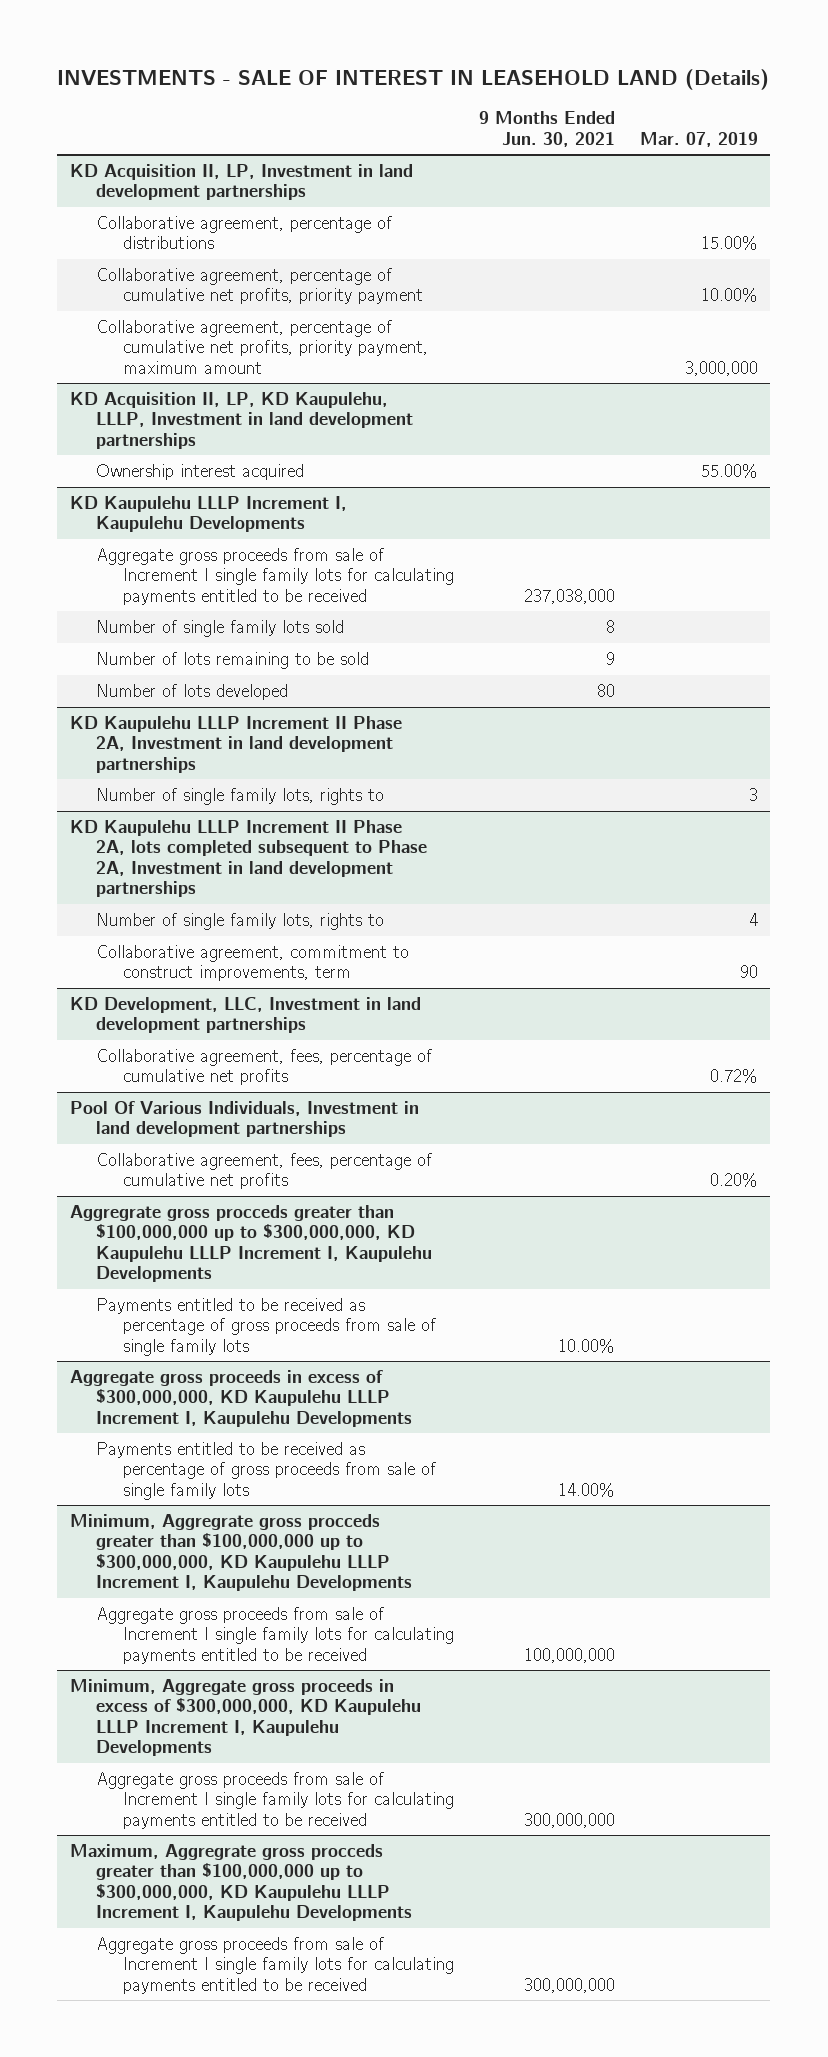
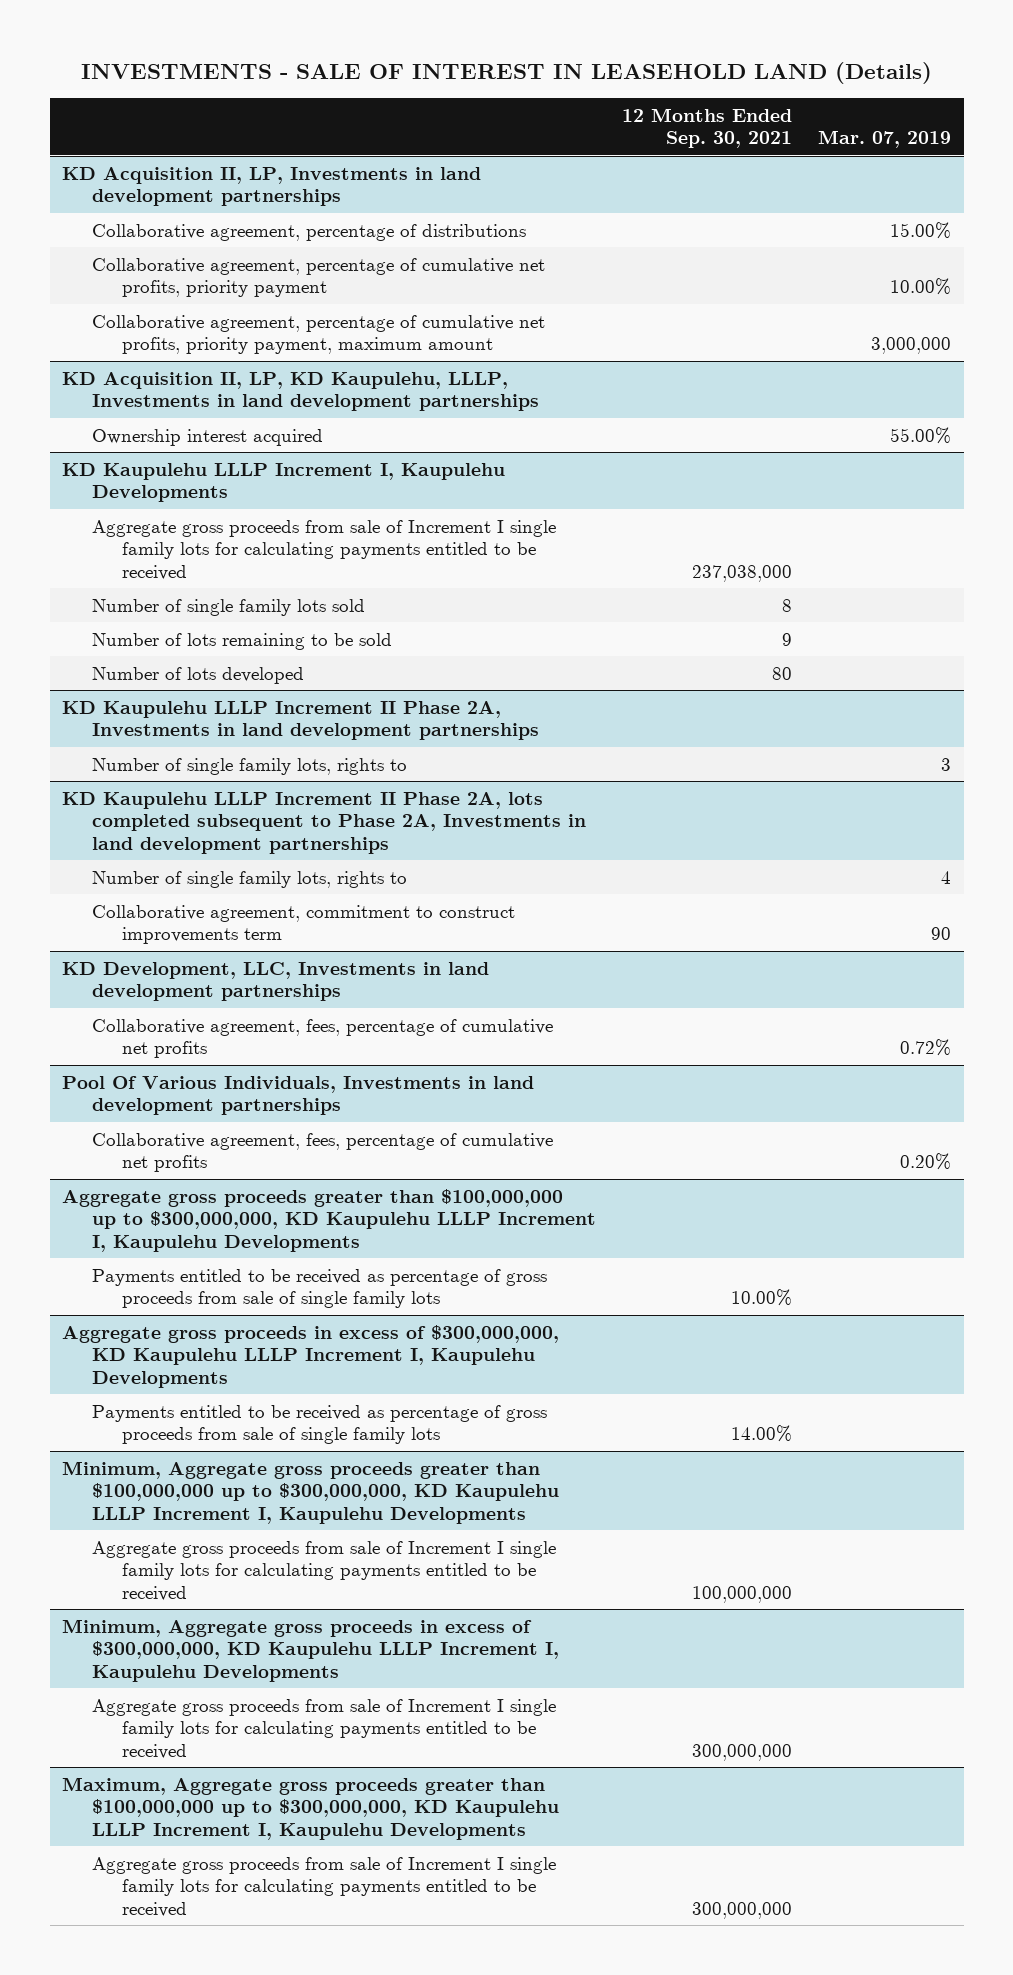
- | 9 Months Ended Jun. 30, 2021 | Mar. 07, 2019
+ | 12 Months Ended Sep. 30, 2021 | Mar. 07, 2019
- KD Acquisition II, LP, Investment in land development partnerships
+ KD Acquisition II, LP, Investments in land development partnerships
- KD Acquisition II, LP, KD Kaupulehu, LLLP, Investment in land development partnerships
+ KD Acquisition II, LP, KD Kaupulehu, LLLP, Investments in land development partnerships
- KD Kaupulehu LLLP Increment II Phase 2A, Investment in land development partnerships
+ KD Kaupulehu LLLP Increment II Phase 2A, Investments in land development partnerships
- KD Kaupulehu LLLP Increment II Phase 2A, lots completed subsequent to Phase 2A, Investment in land development partnerships
+ KD Kaupulehu LLLP Increment II Phase 2A, lots completed subsequent to Phase 2A, Investments in land development partnerships
- Collaborative agreement, commitment to construct improvements, term | | 90
- KD Development, LLC, Investment in land development partnerships
+ Collaborative agreement, commitment to construct improvements term | | 90
+ KD Development, LLC, Investments in land development partnerships
- Pool Of Various Individuals, Investment in land development partnerships
+ Pool Of Various Individuals, Investments in land development partnerships
- Aggregrate gross procceds greater than $100,000,000 up to $300,000,000, KD Kaupulehu LLLP Increment I, Kaupulehu Developments
+ Aggregate gross proceeds greater than $100,000,000 up to $300,000,000, KD Kaupulehu LLLP Increment I, Kaupulehu Developments
- Minimum, Aggregrate gross procceds greater than $100,000,000 up to $300,000,000, KD Kaupulehu LLLP Increment I, Kaupulehu Developments
+ Minimum, Aggregate gross proceeds greater than $100,000,000 up to $300,000,000, KD Kaupulehu LLLP Increment I, Kaupulehu Developments
- Maximum, Aggregrate gross procceds greater than $100,000,000 up to $300,000,000, KD Kaupulehu LLLP Increment I, Kaupulehu Developments
+ Maximum, Aggregate gross proceeds greater than $100,000,000 up to $300,000,000, KD Kaupulehu LLLP Increment I, Kaupulehu Developments

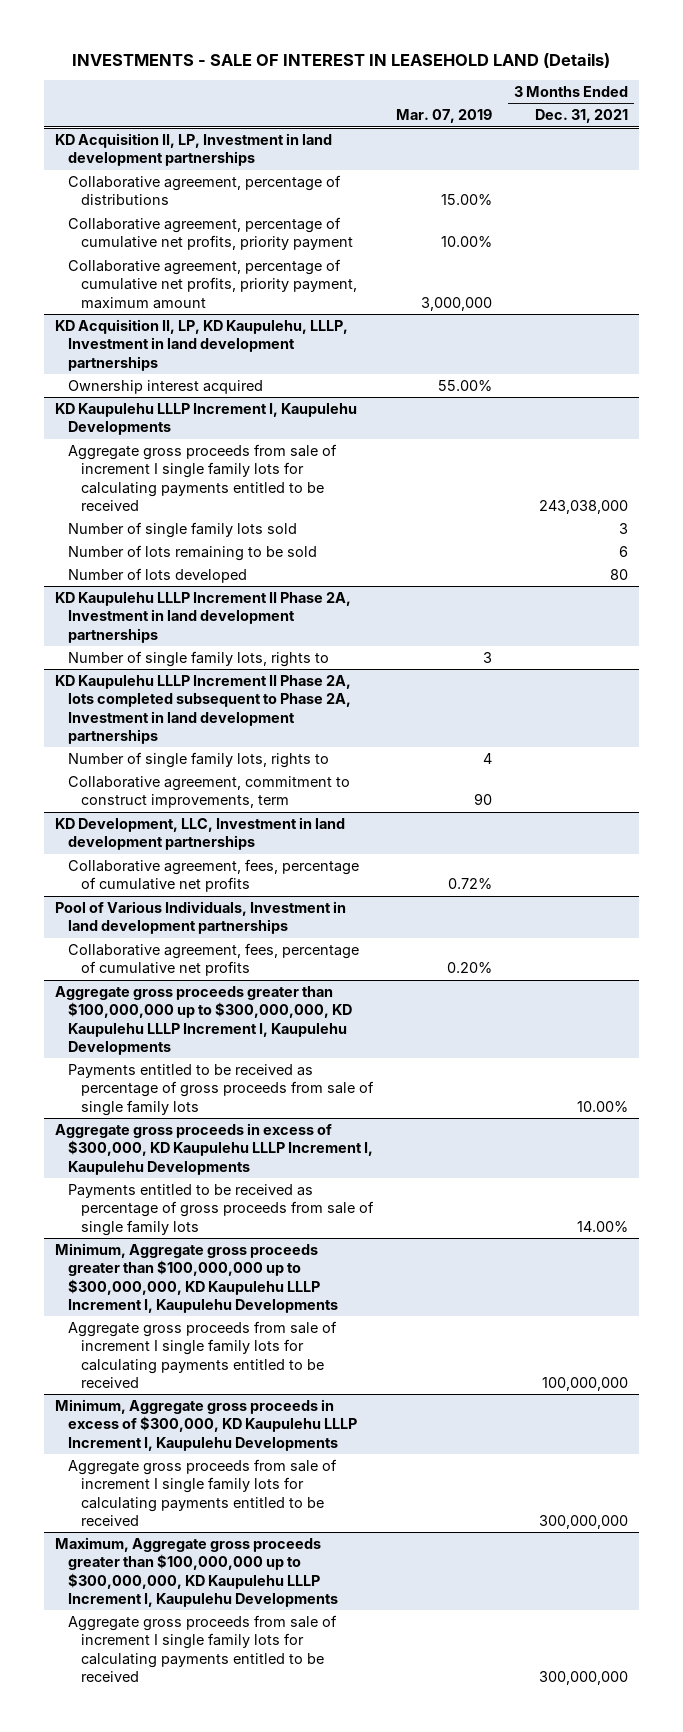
- | 12 Months Ended Sep. 30, 2021 | Mar. 07, 2019
+ | Mar. 07, 2019 | 3 Months Ended Dec. 31, 2021
- KD Acquisition II, LP, Investments in land development partnerships
+ KD Acquisition II, LP, Investment in land development partnerships
- KD Acquisition II, LP, KD Kaupulehu, LLLP, Investments in land development partnerships
+ KD Acquisition II, LP, KD Kaupulehu, LLLP, Investment in land development partnerships
@ KD Kaupulehu LLLP Increment I, Kaupulehu Developments
- Aggregate gross proceeds from sale of Increment I single family lots for calculating payments entitled to be received | 237,038,000 |
+ Aggregate gross proceeds from sale of increment I single family lots for calculating payments entitled to be received | | 243,038,000
- KD Kaupulehu LLLP Increment II Phase 2A, Investments in land development partnerships
+ KD Kaupulehu LLLP Increment II Phase 2A, Investment in land development partnerships
- KD Kaupulehu LLLP Increment II Phase 2A, lots completed subsequent to Phase 2A, Investments in land development partnerships
+ KD Kaupulehu LLLP Increment II Phase 2A, lots completed subsequent to Phase 2A, Investment in land development partnerships
- Collaborative agreement, commitment to construct improvements term | | 90
- KD Development, LLC, Investments in land development partnerships
+ Collaborative agreement, commitment to construct improvements, term | 90 |
+ KD Development, LLC, Investment in land development partnerships
- Pool Of Various Individuals, Investments in land development partnerships
+ Pool of Various Individuals, Investment in land development partnerships
- Aggregate gross proceeds in excess of $300,000,000, KD Kaupulehu LLLP Increment I, Kaupulehu Developments
+ Aggregate gross proceeds in excess of $300,000, KD Kaupulehu LLLP Increment I, Kaupulehu Developments
@ Minimum, Aggregate gross proceeds greater than $100,000,000 up to $300,000,000, KD Kaupulehu LLLP Increment I, Kaupulehu Developments
- Aggregate gross proceeds from sale of Increment I single family lots for calculating payments entitled to be received | 100,000,000 |
- Minimum, Aggregate gross proceeds in excess of $300,000,000, KD Kaupulehu LLLP Increment I, Kaupulehu Developments
- Aggregate gross proceeds from sale of Increment I single family lots for calculating payments entitled to be received | 300,000,000 |
@ Minimum, Aggregate gross proceeds greater than $100,000,000 up to $300,000,000, KD Kaupulehu LLLP Increment I, Kaupulehu Developments
+ Aggregate gross proceeds from sale of increment I single family lots for calculating payments entitled to be received | | 100,000,000
+ Minimum, Aggregate gross proceeds in excess of $300,000, KD Kaupulehu LLLP Increment I, Kaupulehu Developments
+ Aggregate gross proceeds from sale of increment I single family lots for calculating payments entitled to be received | | 300,000,000
@ Maximum, Aggregate gross proceeds greater than $100,000,000 up to $300,000,000, KD Kaupulehu LLLP Increment I, Kaupulehu Developments
- Aggregate gross proceeds from sale of Increment I single family lots for calculating payments entitled to be received | 300,000,000 |
+ Aggregate gross proceeds from sale of increment I single family lots for calculating payments entitled to be received | | 300,000,000

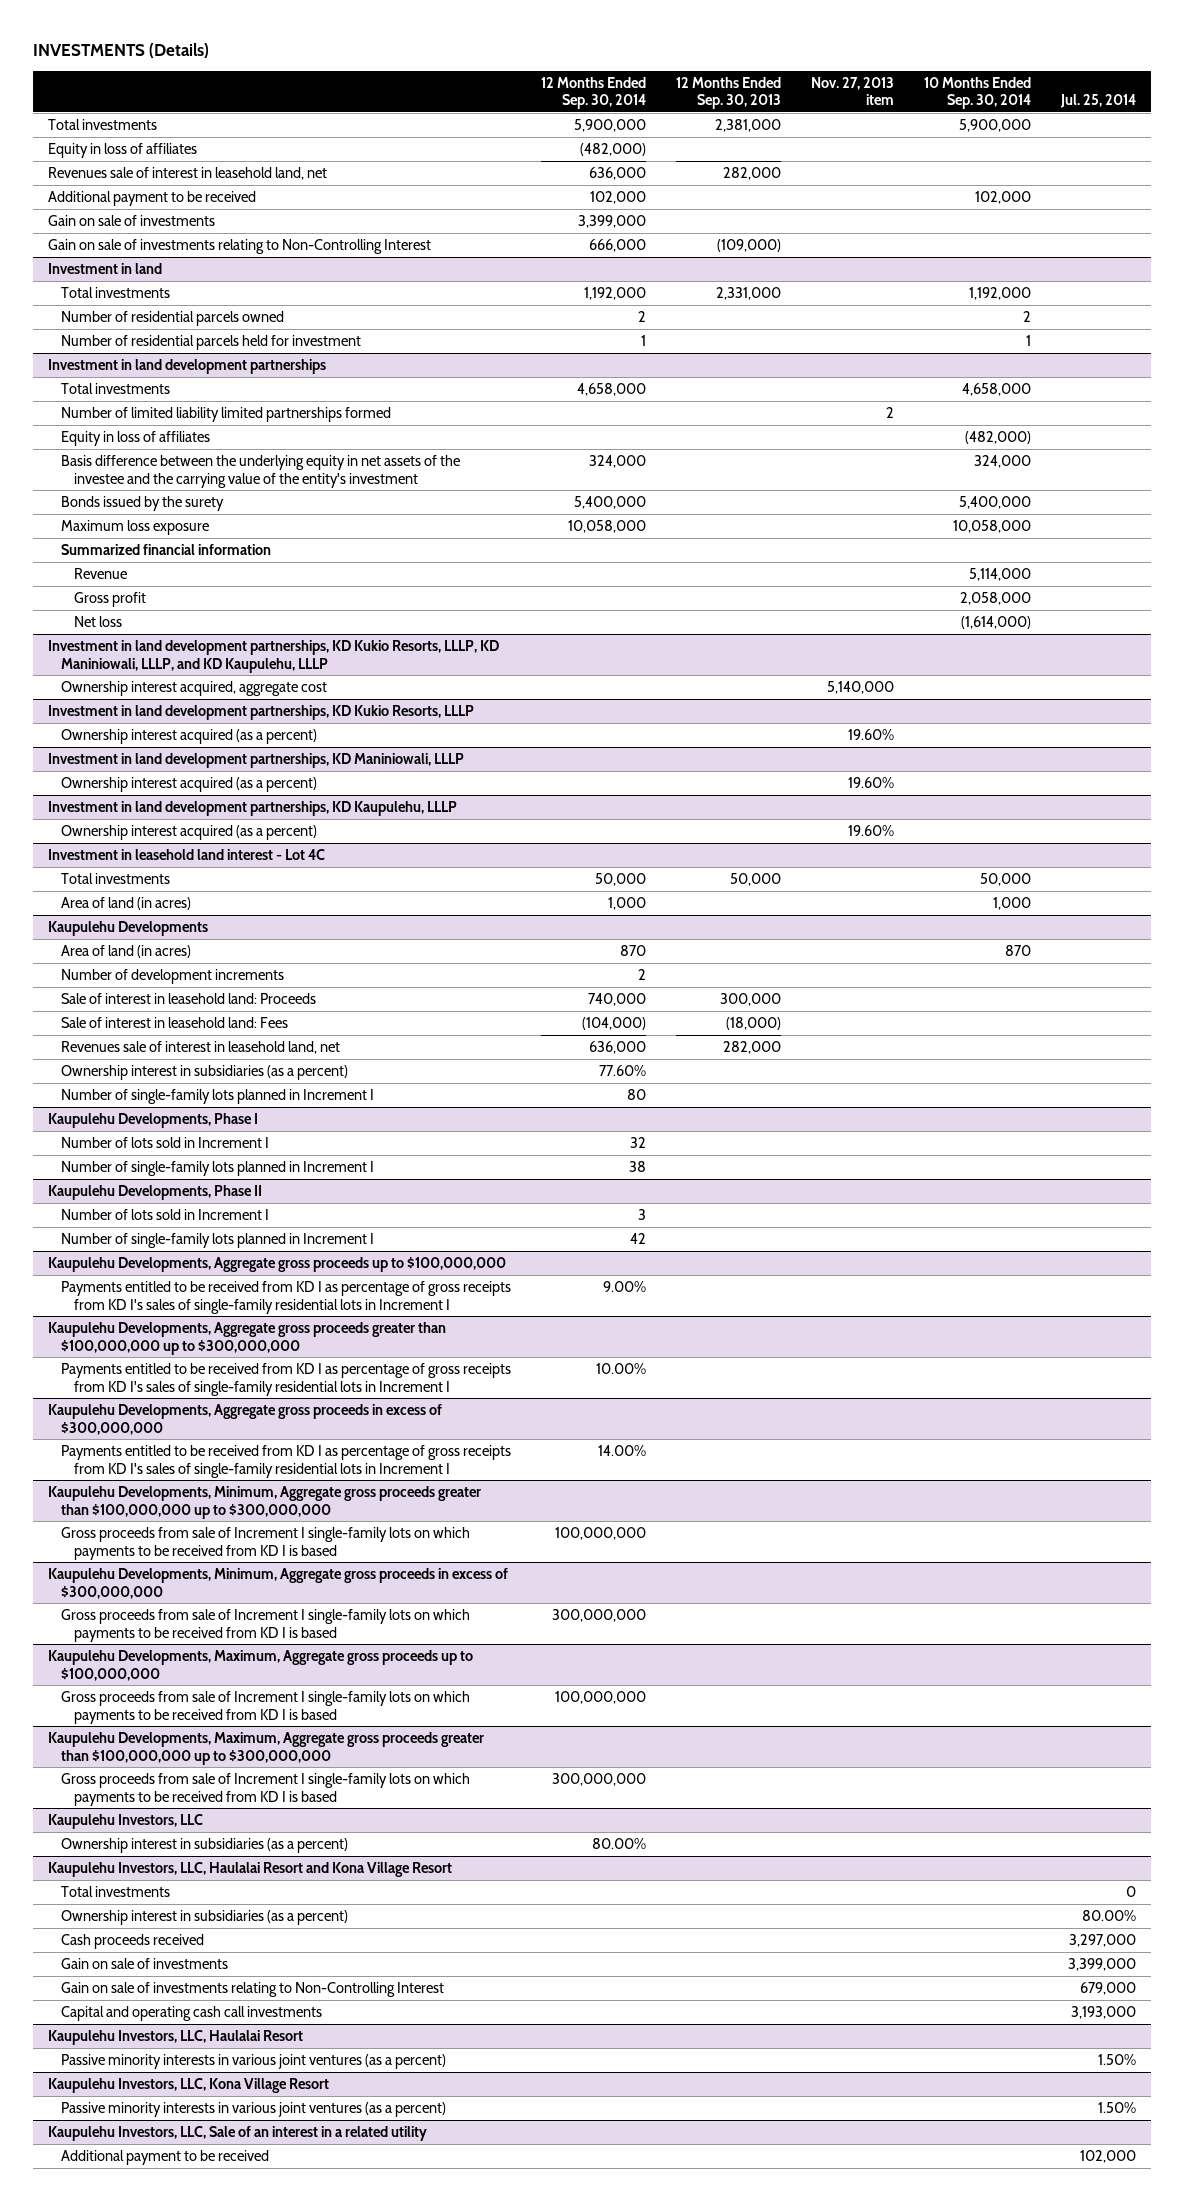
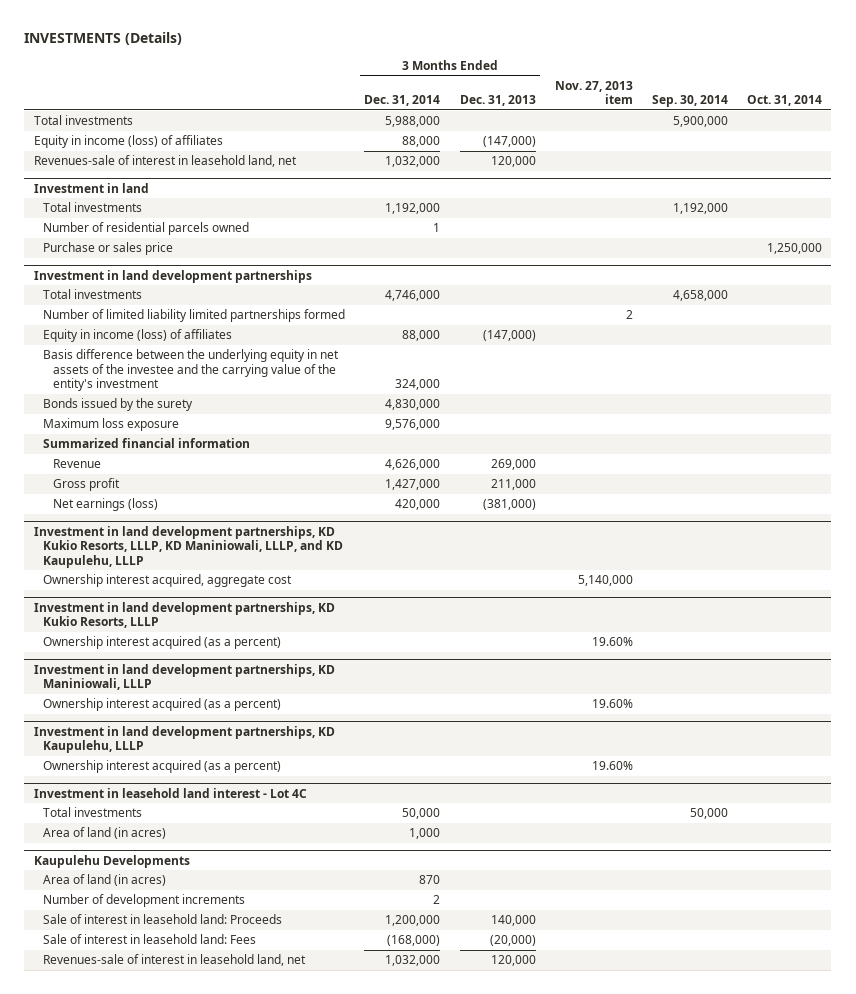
- | 12 Months Ended Sep. 30, 2014 | 12 Months Ended Sep. 30, 2013 | Nov. 27, 2013 item | 10 Months Ended Sep. 30, 2014 | Jul. 25, 2014
+ | 3 Months Ended Dec. 31, 2014 | 3 Months Ended Dec. 31, 2013 | Nov. 27, 2013 item | Sep. 30, 2014 | Oct. 31, 2014
- Equity in loss of affiliates | (482,000) | | | |
- Revenues sale of interest in leasehold land, net | 636,000 | 282,000 | | |
- Additional payment to be received | 102,000 | | | 102,000 |
- Gain on sale of investments | 3,399,000 | | | |
- Gain on sale of investments relating to Non-Controlling Interest | 666,000 | (109,000) | | |
+ Equity in income (loss) of affiliates | 88,000 | (147,000) | | |
+ Revenues-sale of interest in leasehold land, net | 1,032,000 | 120,000 | | |
@ Investment in land
- Number of residential parcels held for investment | 1 | | | 1 |
+ Purchase or sales price | | | | | 1,250,000
@ Investment in land development partnerships
- Equity in loss of affiliates | | | | (482,000) |
+ Equity in income (loss) of affiliates | 88,000 | (147,000) | | |
- Net loss | | | | (1,614,000) |
+ Net earnings (loss) | 420,000 | (381,000) | | |
@ Kaupulehu Developments
- Revenues sale of interest in leasehold land, net | 636,000 | 282,000 | | |
- Ownership interest in subsidiaries (as a percent) | 77.60% | | | |
- Number of single-family lots planned in Increment I | 80 | | | |
- Kaupulehu Developments, Phase I
- Number of lots sold in Increment I | 32 | | | |
- Number of single-family lots planned in Increment I | 38 | | | |
- Kaupulehu Developments, Phase II
- Number of lots sold in Increment I | 3 | | | |
- Number of single-family lots planned in Increment I | 42 | | | |
- Kaupulehu Developments, Aggregate gross proceeds up to $100,000,000
- Payments entitled to be received from KD I as percentage of gross receipts from KD I's sales of single-family residential lots in Increment I | 9.00% | | | |
- Kaupulehu Developments, Aggregate gross proceeds greater than $100,000,000 up to $300,000,000
- Payments entitled to be received from KD I as percentage of gross receipts from KD I's sales of single-family residential lots in Increment I | 10.00% | | | |
- Kaupulehu Developments, Aggregate gross proceeds in excess of $300,000,000
- Payments entitled to be received from KD I as percentage of gross receipts from KD I's sales of single-family residential lots in Increment I | 14.00% | | | |
- Kaupulehu Developments, Minimum, Aggregate gross proceeds greater than $100,000,000 up to $300,000,000
- Gross proceeds from sale of Increment I single-family lots on which payments to be received from KD I is based | 100,000,000 | | | |
- Kaupulehu Developments, Minimum, Aggregate gross proceeds in excess of $300,000,000
- Gross proceeds from sale of Increment I single-family lots on which payments to be received from KD I is based | 300,000,000 | | | |
- Kaupulehu Developments, Maximum, Aggregate gross proceeds up to $100,000,000
- Gross proceeds from sale of Increment I single-family lots on which payments to be received from KD I is based | 100,000,000 | | | |
- Kaupulehu Developments, Maximum, Aggregate gross proceeds greater than $100,000,000 up to $300,000,000
- Gross proceeds from sale of Increment I single-family lots on which payments to be received from KD I is based | 300,000,000 | | | |
- Kaupulehu Investors, LLC
- Ownership interest in subsidiaries (as a percent) | 80.00% | | | |
- Kaupulehu Investors, LLC, Haulalai Resort and Kona Village Resort
- Total investments | | | | | 0
- Ownership interest in subsidiaries (as a percent) | | | | | 80.00%
- Cash proceeds received | | | | | 3,297,000
- Gain on sale of investments | | | | | 3,399,000
- Gain on sale of investments relating to Non-Controlling Interest | | | | | 679,000
- Capital and operating cash call investments | | | | | 3,193,000
- Kaupulehu Investors, LLC, Haulalai Resort
- Passive minority interests in various joint ventures (as a percent) | | | | | 1.50%
- Kaupulehu Investors, LLC, Kona Village Resort
- Passive minority interests in various joint ventures (as a percent) | | | | | 1.50%
- Kaupulehu Investors, LLC, Sale of an interest in a related utility
- Additional payment to be received | | | | | 102,000
@ Kaupulehu Developments
+ Revenues-sale of interest in leasehold land, net | 1,032,000 | 120,000 | | |

